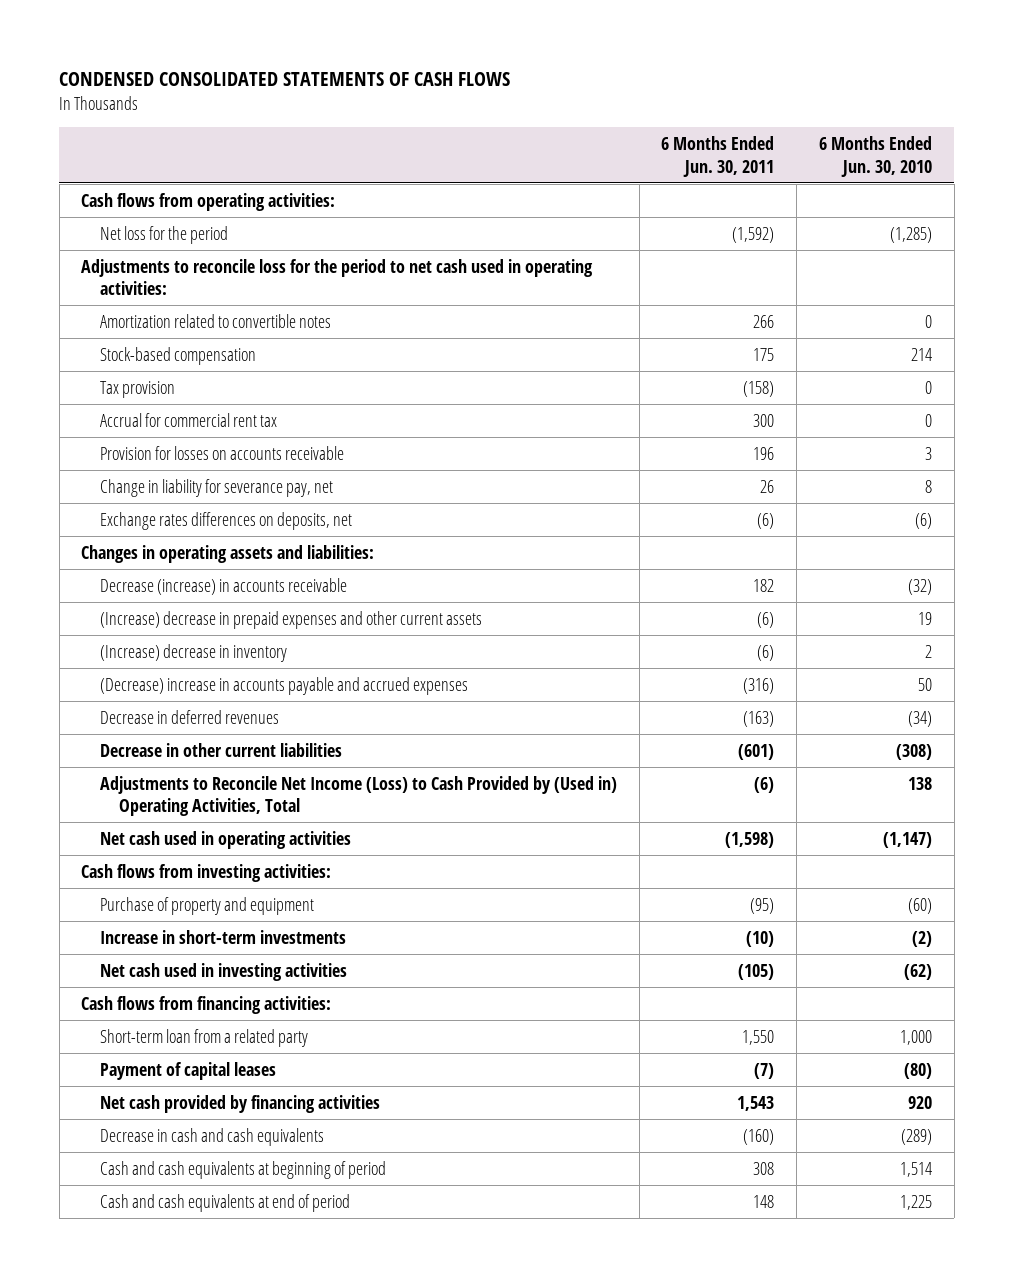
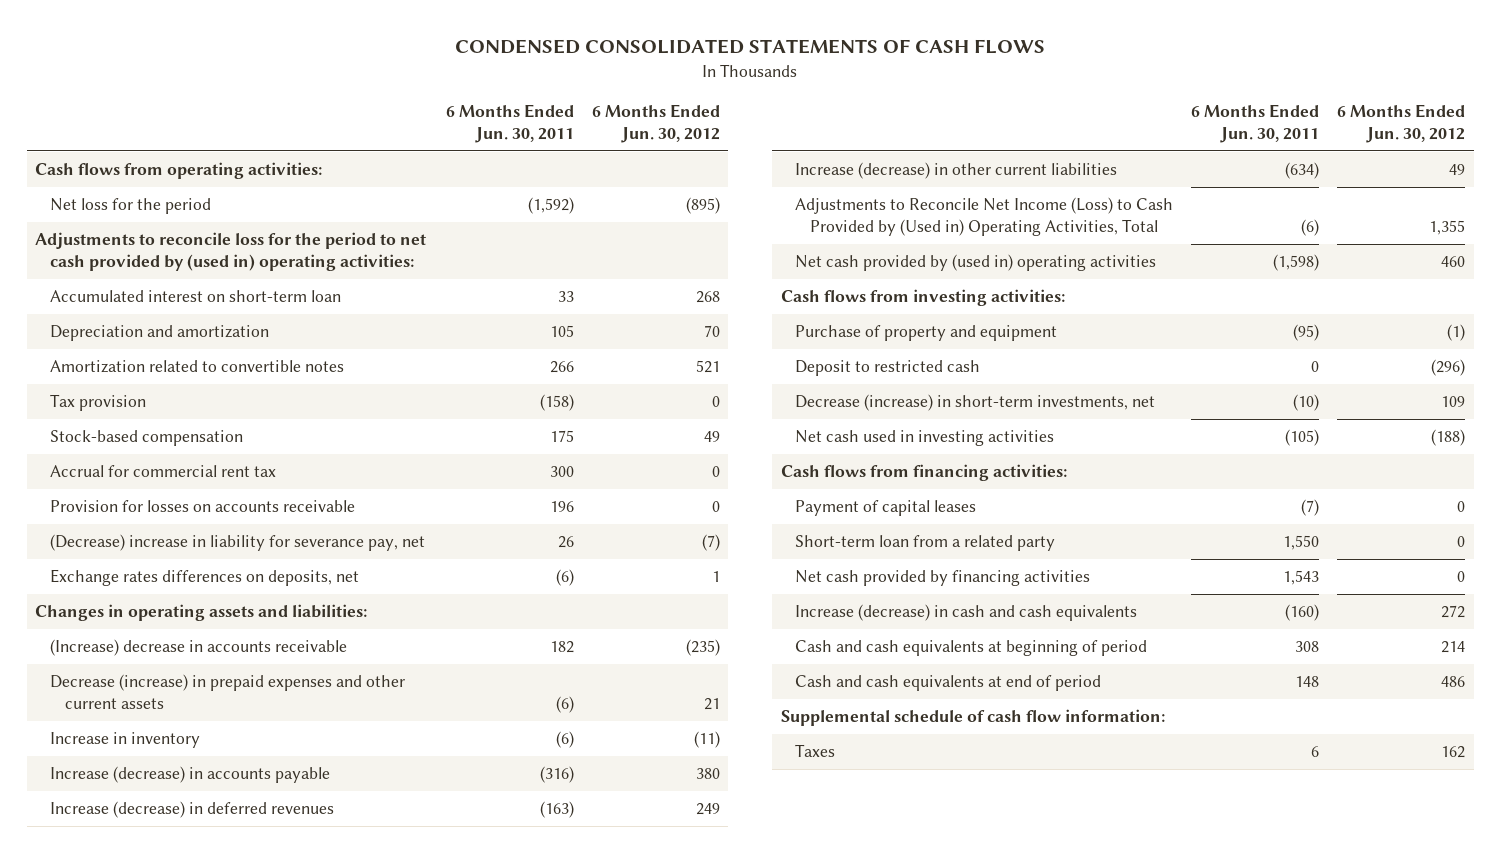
- | 6 Months Ended Jun. 30, 2011 | 6 Months Ended Jun. 30, 2010
+ | 6 Months Ended Jun. 30, 2011 | 6 Months Ended Jun. 30, 2012
- Adjustments to reconcile loss for the period to net cash used in operating activities:
+ Adjustments to reconcile loss for the period to net cash provided by (used in) operating activities:
+ Accumulated interest on short-term loan | 33 | 268
+ Depreciation and amortization | 105 | 70
moved down: Stock-based compensation | 175 | 49
- Change in liability for severance pay, net | 26 | 8
+ (Decrease) increase in liability for severance pay, net | 26 | (7)
- Decrease (increase) in accounts receivable | 182 | (32)
- (Increase) decrease in prepaid expenses and other current assets | (6) | 19
- (Increase) decrease in inventory | (6) | 2
- (Decrease) increase in accounts payable and accrued expenses | (316) | 50
- Decrease in deferred revenues | (163) | (34)
- Decrease in other current liabilities | (601) | (308)
+ (Increase) decrease in accounts receivable | 182 | (235)
+ Decrease (increase) in prepaid expenses and other current assets | (6) | 21
+ Increase in inventory | (6) | (11)
+ Increase (decrease) in accounts payable | (316) | 380
+ Increase (decrease) in deferred revenues | (163) | 249
+ Increase (decrease) in other current liabilities | (634) | 49
- Net cash used in operating activities | (1,598) | (1,147)
+ Net cash provided by (used in) operating activities | (1,598) | 460
- Increase in short-term investments | (10) | (2)
+ Deposit to restricted cash | 0 | (296)
+ Decrease (increase) in short-term investments, net | (10) | 109
moved down: Short-term loan from a related party | 1,550 | 0
- Decrease in cash and cash equivalents | (160) | (289)
+ Increase (decrease) in cash and cash equivalents | (160) | 272
+ Supplemental schedule of cash flow information:
+ Taxes | 6 | 162

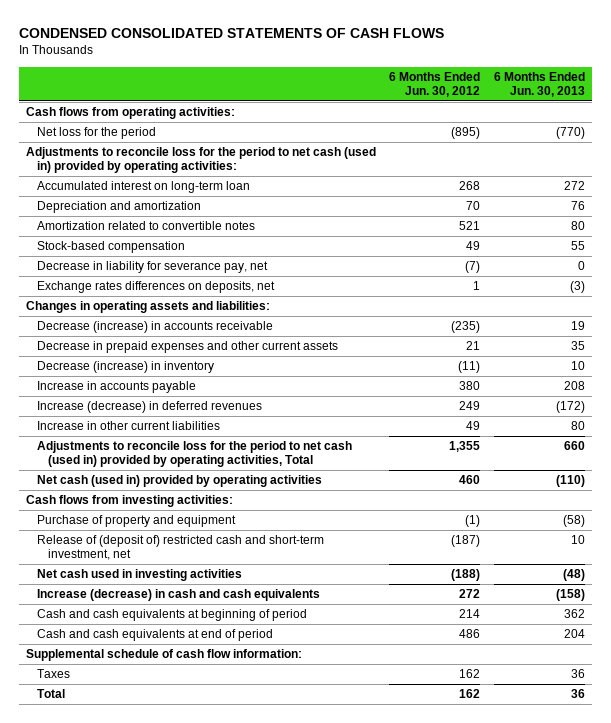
- | 6 Months Ended Jun. 30, 2011 | 6 Months Ended Jun. 30, 2012
+ | 6 Months Ended Jun. 30, 2012 | 6 Months Ended Jun. 30, 2013
- Adjustments to reconcile loss for the period to net cash provided by (used in) operating activities:
- Accumulated interest on short-term loan | 33 | 268
+ Adjustments to reconcile loss for the period to net cash (used in) provided by operating activities:
+ Accumulated interest on long-term loan | 268 | 272
- Tax provision | (158) | 0
- Accrual for commercial rent tax | 300 | 0
- Provision for losses on accounts receivable | 196 | 0
- (Decrease) increase in liability for severance pay, net | 26 | (7)
+ Decrease in liability for severance pay, net | (7) | 0
- (Increase) decrease in accounts receivable | 182 | (235)
- Decrease (increase) in prepaid expenses and other current assets | (6) | 21
- Increase in inventory | (6) | (11)
- Increase (decrease) in accounts payable | (316) | 380
+ Decrease (increase) in accounts receivable | (235) | 19
+ Decrease in prepaid expenses and other current assets | 21 | 35
+ Decrease (increase) in inventory | (11) | 10
+ Increase in accounts payable | 380 | 208
- Increase (decrease) in other current liabilities | (634) | 49
- Adjustments to Reconcile Net Income (Loss) to Cash Provided by (Used in) Operating Activities, Total | (6) | 1,355
- Net cash provided by (used in) operating activities | (1,598) | 460
+ Increase in other current liabilities | 49 | 80
+ Adjustments to reconcile loss for the period to net cash (used in) provided by operating activities, Total | 1,355 | 660
+ Net cash (used in) provided by operating activities | 460 | (110)
- Deposit to restricted cash | 0 | (296)
- Decrease (increase) in short-term investments, net | (10) | 109
+ Release of (deposit of) restricted cash and short-term investment, net | (187) | 10
- Cash flows from financing activities:
- Payment of capital leases | (7) | 0
- Short-term loan from a related party | 1,550 | 0
- Net cash provided by financing activities | 1,543 | 0
+ Total | 162 | 36

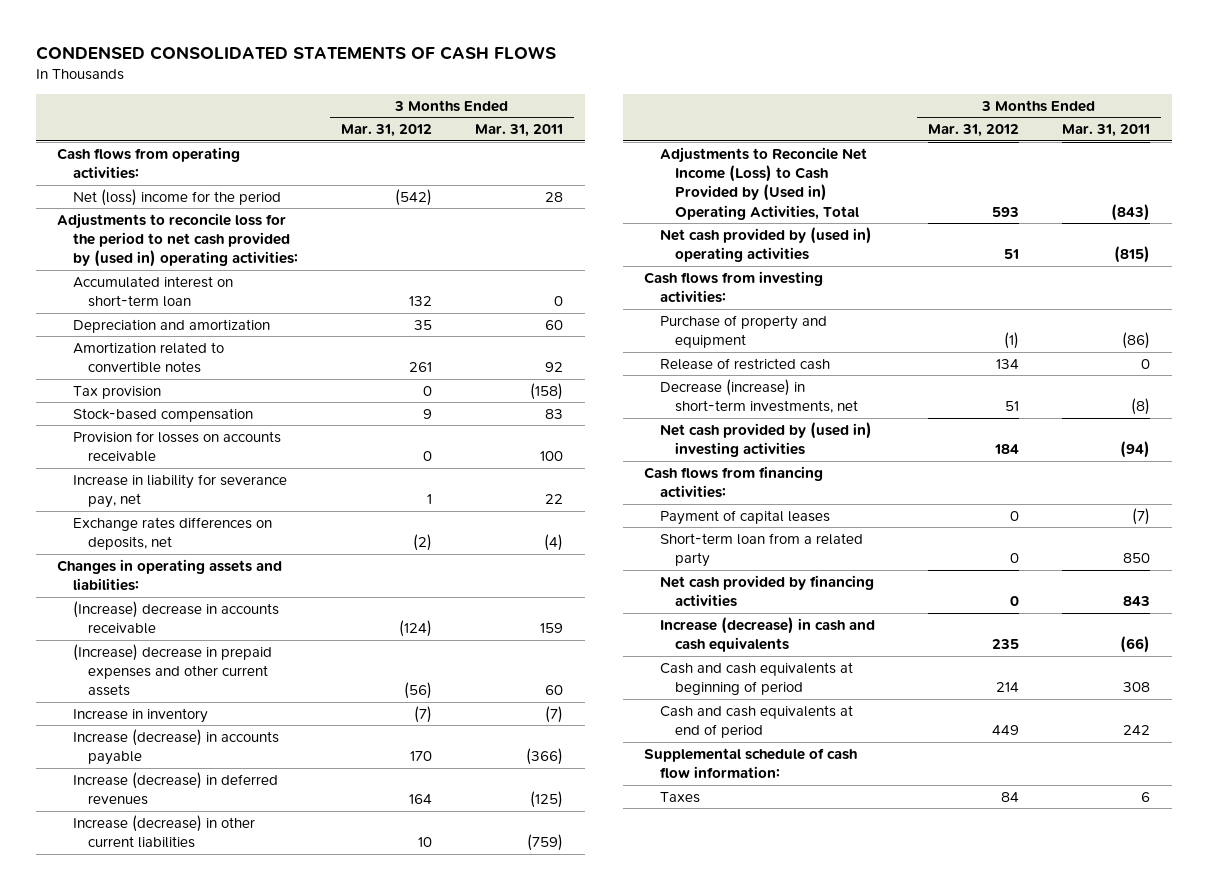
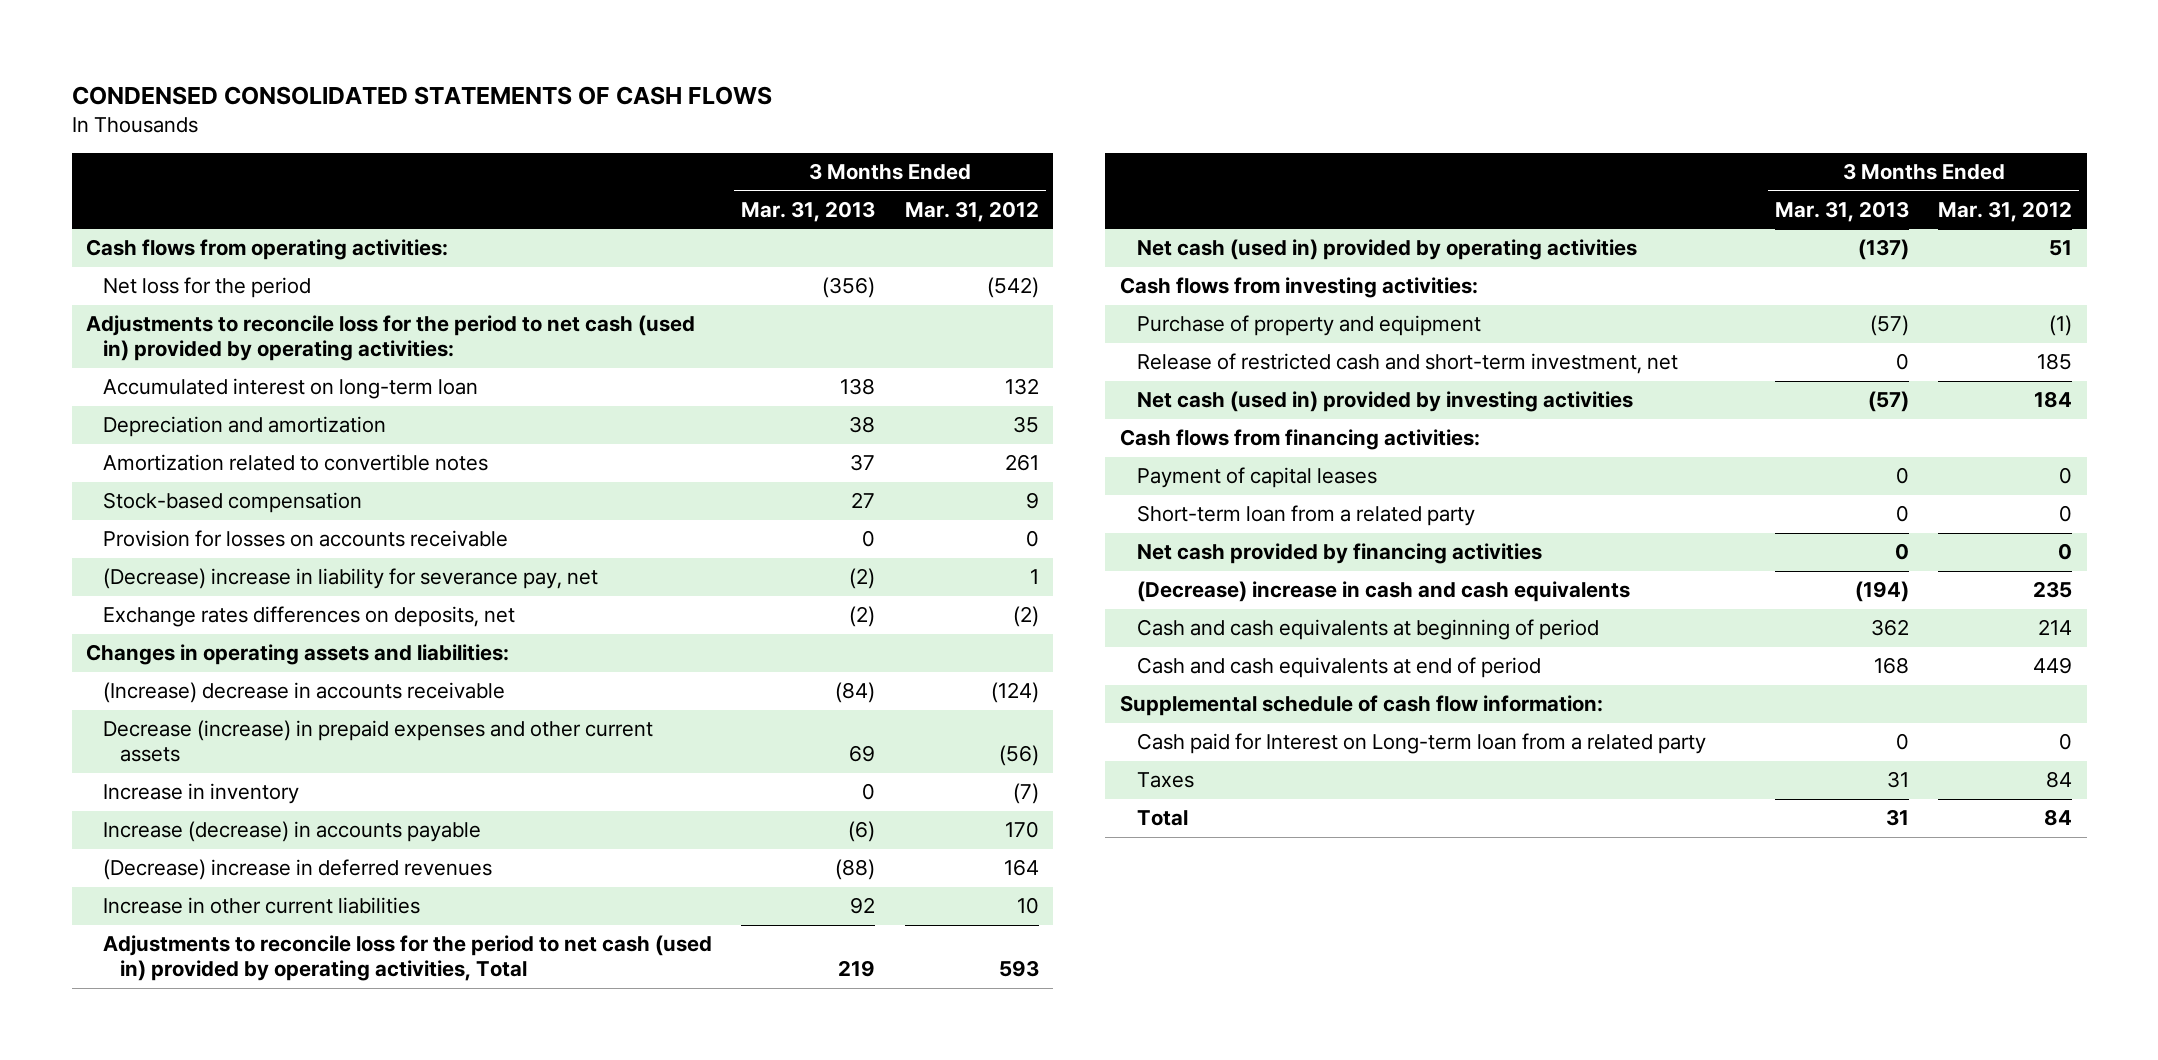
- | 3 Months Ended Mar. 31, 2012 | 3 Months Ended Mar. 31, 2011
+ | 3 Months Ended Mar. 31, 2013 | 3 Months Ended Mar. 31, 2012
- Net (loss) income for the period | (542) | 28
- Adjustments to reconcile loss for the period to net cash provided by (used in) operating activities:
- Accumulated interest on short-term loan | 132 | 0
+ Net loss for the period | (356) | (542)
+ Adjustments to reconcile loss for the period to net cash (used in) provided by operating activities:
+ Accumulated interest on long-term loan | 138 | 132
- Tax provision | 0 | (158)
- Increase in liability for severance pay, net | 1 | 22
+ (Decrease) increase in liability for severance pay, net | (2) | 1
- (Increase) decrease in prepaid expenses and other current assets | (56) | 60
+ Decrease (increase) in prepaid expenses and other current assets | 69 | (56)
- Increase (decrease) in deferred revenues | 164 | (125)
- Increase (decrease) in other current liabilities | 10 | (759)
- Adjustments to Reconcile Net Income (Loss) to Cash Provided by (Used in) Operating Activities, Total | 593 | (843)
- Net cash provided by (used in) operating activities | 51 | (815)
+ (Decrease) increase in deferred revenues | (88) | 164
+ Increase in other current liabilities | 92 | 10
+ Adjustments to reconcile loss for the period to net cash (used in) provided by operating activities, Total | 219 | 593
+ Net cash (used in) provided by operating activities | (137) | 51
- Release of restricted cash | 134 | 0
- Decrease (increase) in short-term investments, net | 51 | (8)
- Net cash provided by (used in) investing activities | 184 | (94)
+ Release of restricted cash and short-term investment, net | 0 | 185
+ Net cash (used in) provided by investing activities | (57) | 184
- Increase (decrease) in cash and cash equivalents | 235 | (66)
+ (Decrease) increase in cash and cash equivalents | (194) | 235
+ Cash paid for Interest on Long-term loan from a related party | 0 | 0
+ Total | 31 | 84

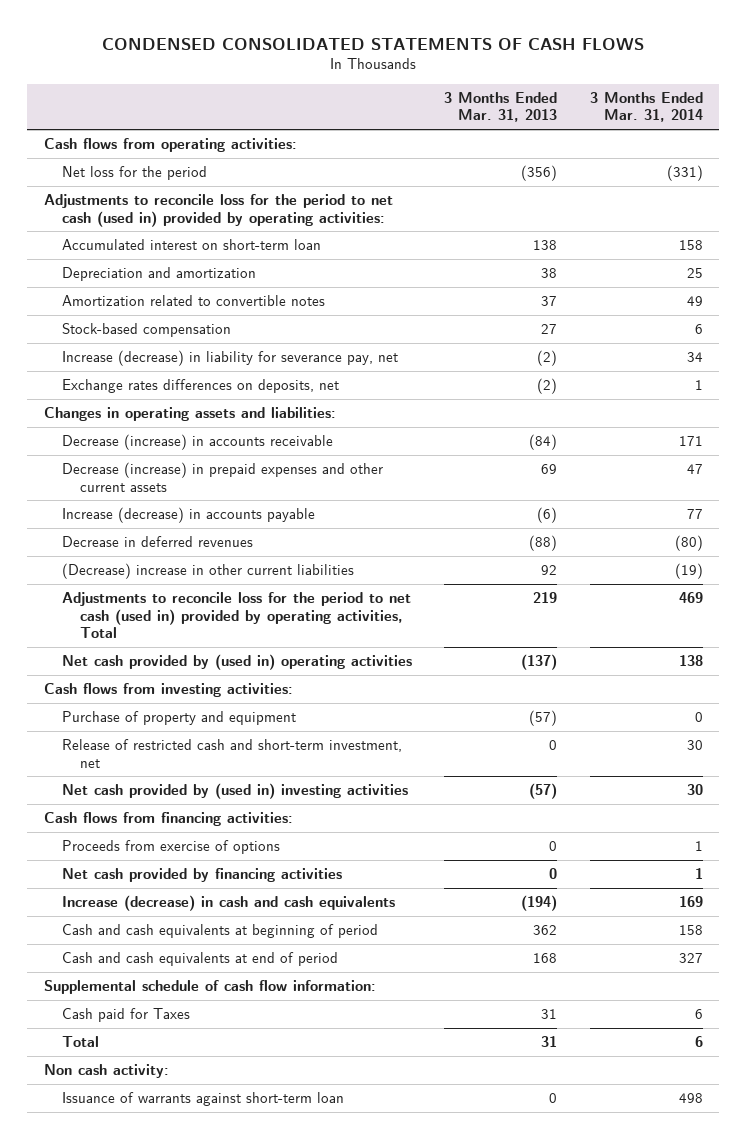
- | 3 Months Ended Mar. 31, 2013 | 3 Months Ended Mar. 31, 2012
+ | 3 Months Ended Mar. 31, 2013 | 3 Months Ended Mar. 31, 2014
- Accumulated interest on long-term loan | 138 | 132
+ Accumulated interest on short-term loan | 138 | 158
- Provision for losses on accounts receivable | 0 | 0
- (Decrease) increase in liability for severance pay, net | (2) | 1
+ Increase (decrease) in liability for severance pay, net | (2) | 34
- (Increase) decrease in accounts receivable | (84) | (124)
+ Decrease (increase) in accounts receivable | (84) | 171
- Increase in inventory | 0 | (7)
- (Decrease) increase in deferred revenues | (88) | 164
- Increase in other current liabilities | 92 | 10
+ Decrease in deferred revenues | (88) | (80)
+ (Decrease) increase in other current liabilities | 92 | (19)
- Net cash (used in) provided by operating activities | (137) | 51
+ Net cash provided by (used in) operating activities | (137) | 138
- Net cash (used in) provided by investing activities | (57) | 184
+ Net cash provided by (used in) investing activities | (57) | 30
- Payment of capital leases | 0 | 0
- Short-term loan from a related party | 0 | 0
+ Proceeds from exercise of options | 0 | 1
- (Decrease) increase in cash and cash equivalents | (194) | 235
+ Increase (decrease) in cash and cash equivalents | (194) | 169
- Cash paid for Interest on Long-term loan from a related party | 0 | 0
- Taxes | 31 | 84
+ Cash paid for Taxes | 31 | 6
+ Non cash activity:
+ Issuance of warrants against short-term loan | 0 | 498

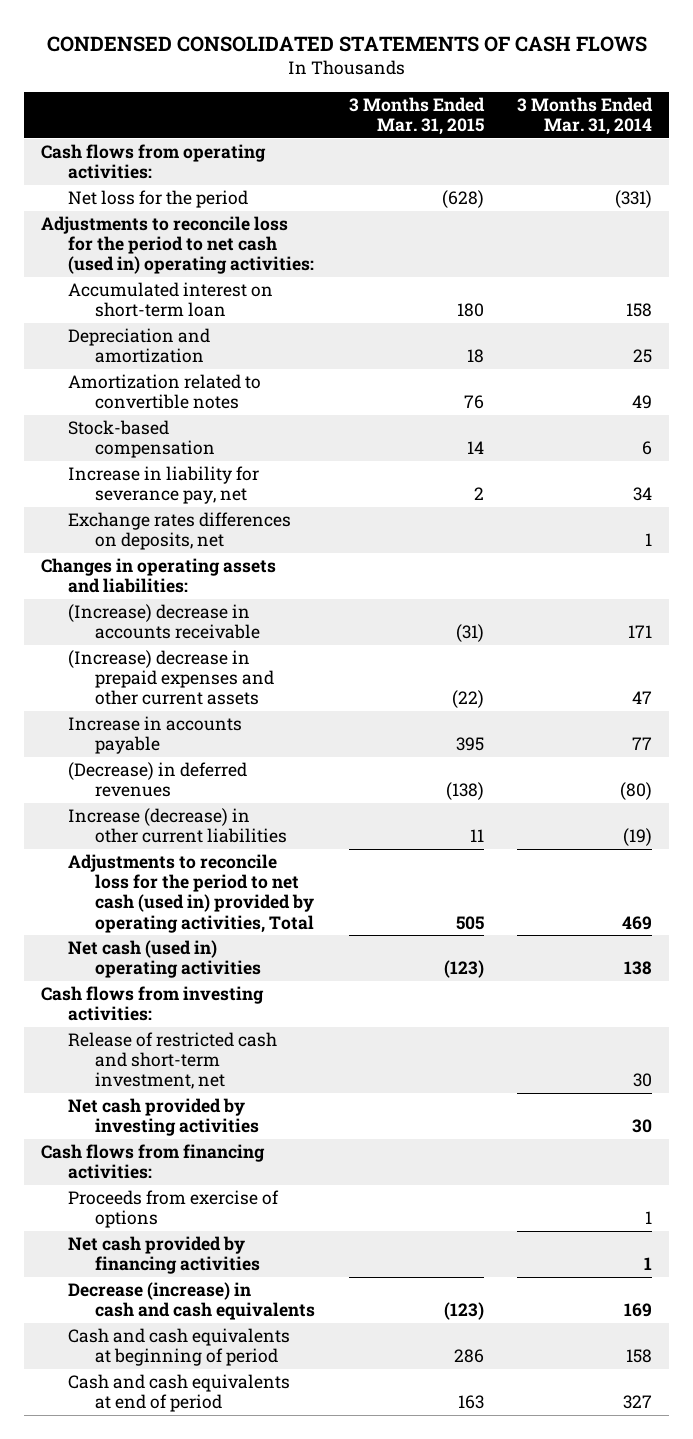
- | 3 Months Ended Mar. 31, 2013 | 3 Months Ended Mar. 31, 2014
+ | 3 Months Ended Mar. 31, 2015 | 3 Months Ended Mar. 31, 2014
- Adjustments to reconcile loss for the period to net cash (used in) provided by operating activities:
+ Adjustments to reconcile loss for the period to net cash (used in) operating activities:
- Increase (decrease) in liability for severance pay, net | (2) | 34
+ Increase in liability for severance pay, net | 2 | 34
- Decrease (increase) in accounts receivable | (84) | 171
- Decrease (increase) in prepaid expenses and other current assets | 69 | 47
- Increase (decrease) in accounts payable | (6) | 77
- Decrease in deferred revenues | (88) | (80)
- (Decrease) increase in other current liabilities | 92 | (19)
+ (Increase) decrease in accounts receivable | (31) | 171
+ (Increase) decrease in prepaid expenses and other current assets | (22) | 47
+ Increase in accounts payable | 395 | 77
+ (Decrease) in deferred revenues | (138) | (80)
+ Increase (decrease) in other current liabilities | 11 | (19)
- Net cash provided by (used in) operating activities | (137) | 138
+ Net cash (used in) operating activities | (123) | 138
- Purchase of property and equipment | (57) | 0
- Net cash provided by (used in) investing activities | (57) | 30
+ Net cash provided by investing activities | | 30
- Increase (decrease) in cash and cash equivalents | (194) | 169
+ Decrease (increase) in cash and cash equivalents | (123) | 169
- Supplemental schedule of cash flow information:
- Cash paid for Taxes | 31 | 6
- Total | 31 | 6
- Non cash activity:
- Issuance of warrants against short-term loan | 0 | 498

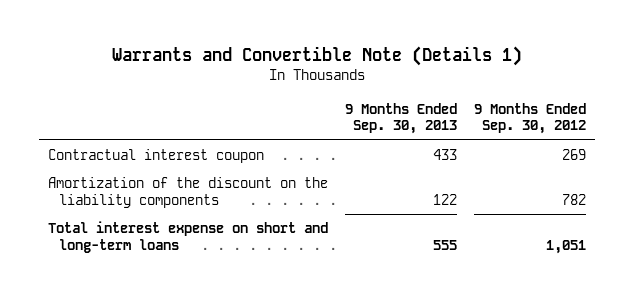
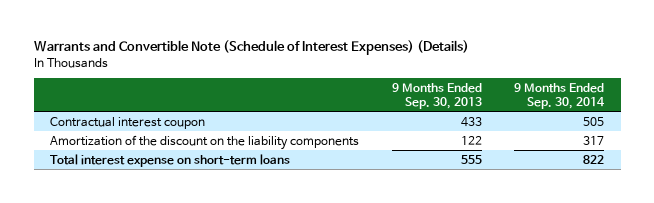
- Warrants and Convertible Note (Details 1)
+ Warrants and Convertible Note (Schedule of Interest Expenses) (Details)
- | 9 Months Ended Sep. 30, 2013 | 9 Months Ended Sep. 30, 2012
+ | 9 Months Ended Sep. 30, 2013 | 9 Months Ended Sep. 30, 2014
- Total interest expense on short and long-term loans | 555 | 1,051
+ Total interest expense on short-term loans | 555 | 822

